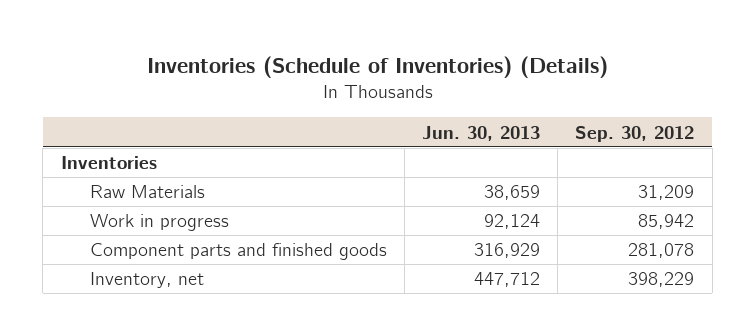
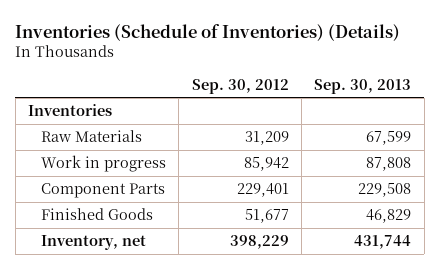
- | Jun. 30, 2013 | Sep. 30, 2012
+ | Sep. 30, 2012 | Sep. 30, 2013
- Component parts and finished goods | 316,929 | 281,078
+ Component Parts | 229,401 | 229,508
+ Finished Goods | 51,677 | 46,829

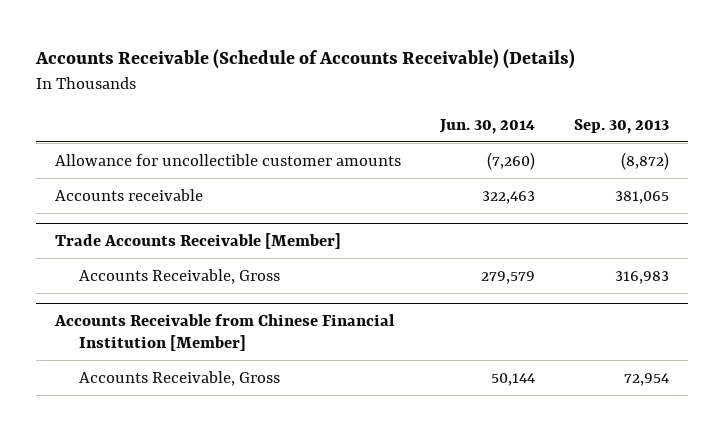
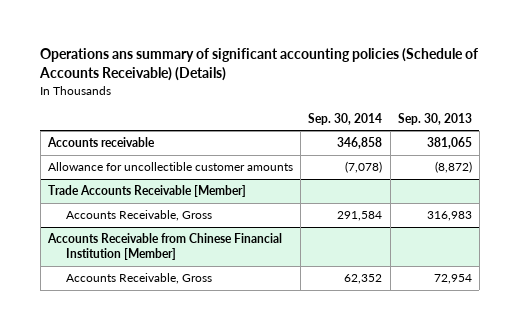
- Accounts Receivable (Schedule of Accounts Receivable) (Details)
+ Operations ans summary of significant accounting policies (Schedule of Accounts Receivable) (Details)
- | Jun. 30, 2014 | Sep. 30, 2013
+ | Sep. 30, 2014 | Sep. 30, 2013
moved down: Allowance for uncollectible customer amounts | (7,078) | (8,872)

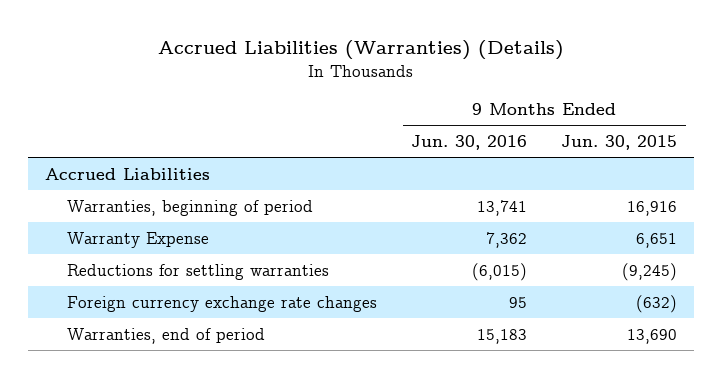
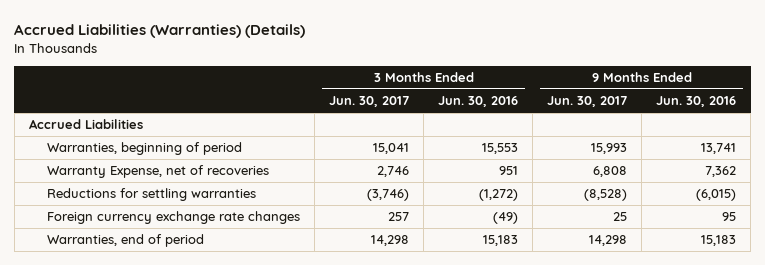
- | 9 Months Ended Jun. 30, 2016 | 9 Months Ended Jun. 30, 2015
+ | 3 Months Ended Jun. 30, 2017 | 3 Months Ended Jun. 30, 2016 | 9 Months Ended Jun. 30, 2017 | 9 Months Ended Jun. 30, 2016
- Warranty Expense | 7,362 | 6,651
+ Warranty Expense, net of recoveries | 2,746 | 951 | 6,808 | 7,362

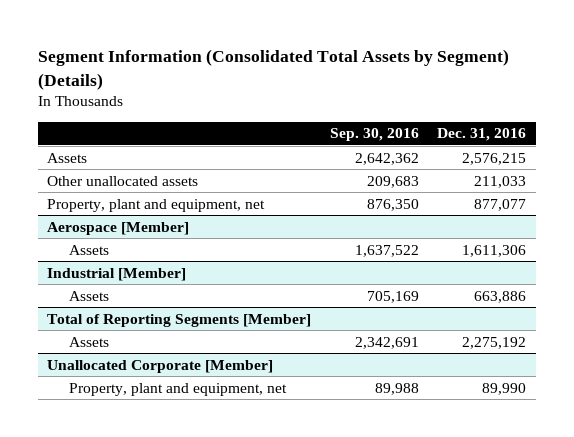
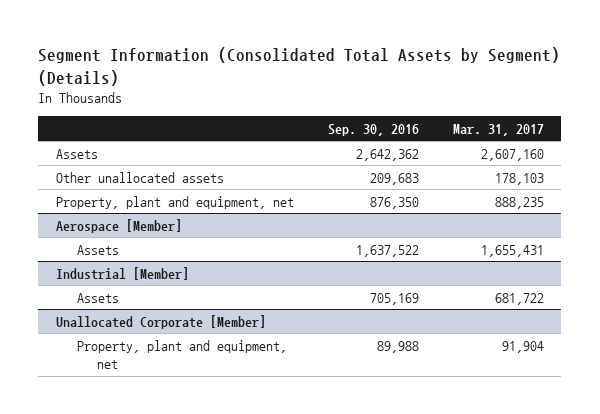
- | Sep. 30, 2016 | Dec. 31, 2016
+ | Sep. 30, 2016 | Mar. 31, 2017
- Total of Reporting Segments [Member]
- Assets | 2,342,691 | 2,275,192

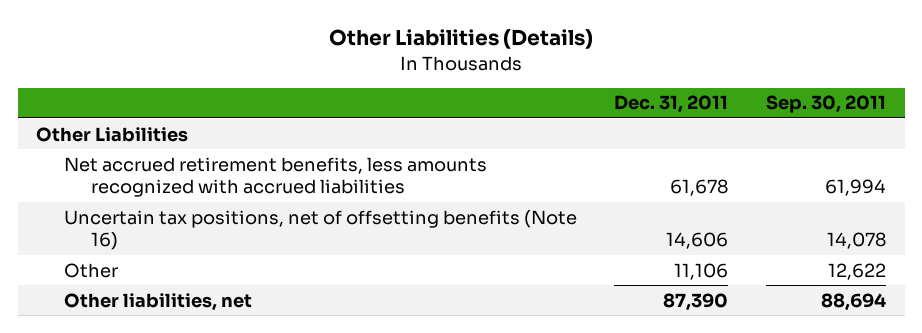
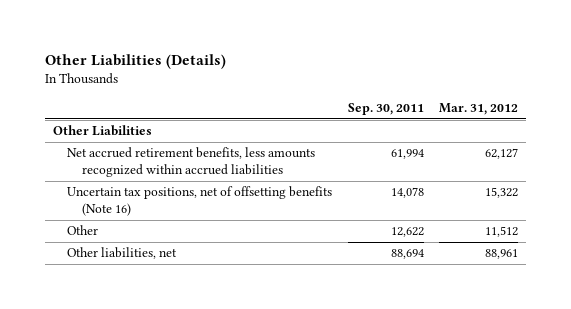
- | Dec. 31, 2011 | Sep. 30, 2011
+ | Sep. 30, 2011 | Mar. 31, 2012
- Net accrued retirement benefits, less amounts recognized with accrued liabilities | 61,678 | 61,994
+ Net accrued retirement benefits, less amounts recognized within accrued liabilities | 61,994 | 62,127

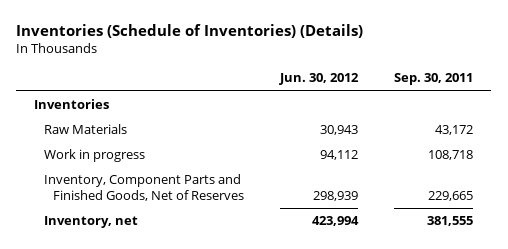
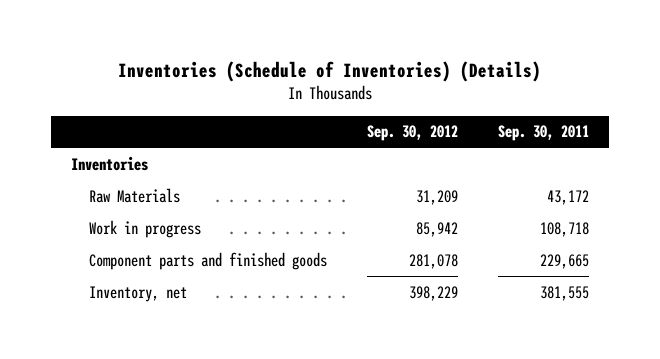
- | Jun. 30, 2012 | Sep. 30, 2011
+ | Sep. 30, 2012 | Sep. 30, 2011
- Inventory, Component Parts and Finished Goods, Net of Reserves | 298,939 | 229,665
+ Component parts and finished goods | 281,078 | 229,665

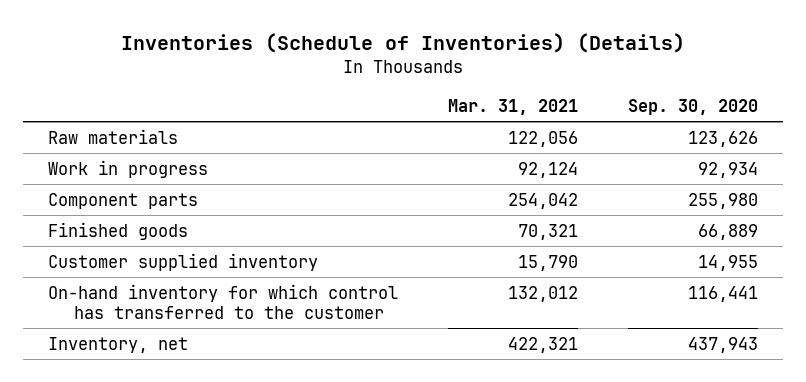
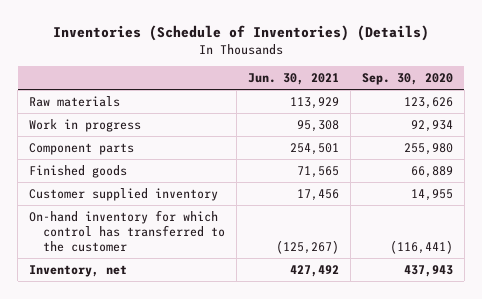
- | Mar. 31, 2021 | Sep. 30, 2020
+ | Jun. 30, 2021 | Sep. 30, 2020
- On-hand inventory for which control has transferred to the customer | 132,012 | 116,441
+ On-hand inventory for which control has transferred to the customer | (125,267) | (116,441)

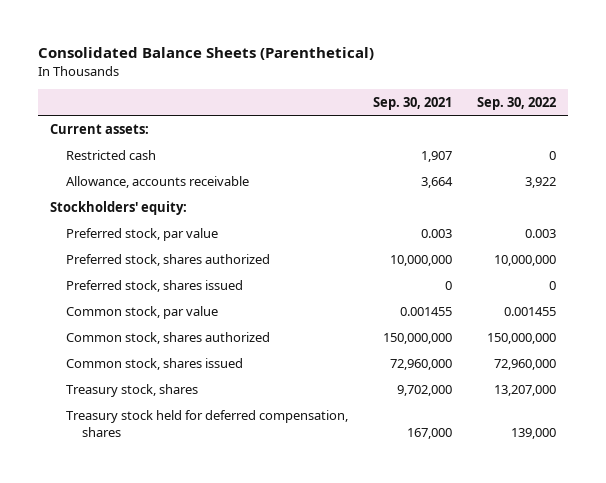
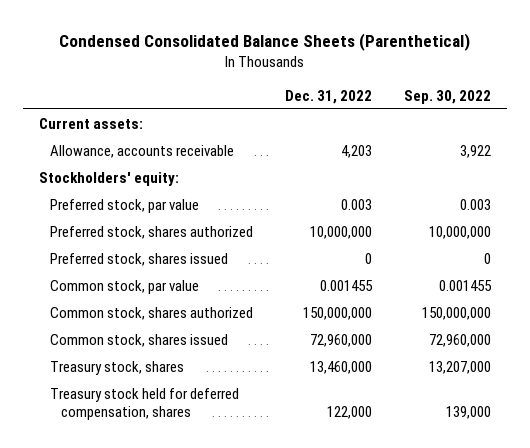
- Consolidated Balance Sheets (Parenthetical)
+ Condensed Consolidated Balance Sheets (Parenthetical)
- | Sep. 30, 2021 | Sep. 30, 2022
+ | Dec. 31, 2022 | Sep. 30, 2022
- Restricted cash | 1,907 | 0

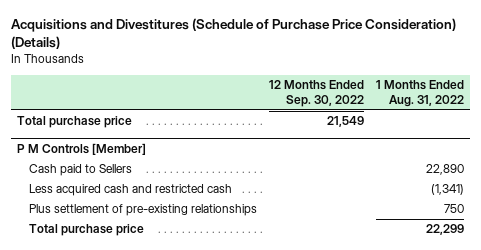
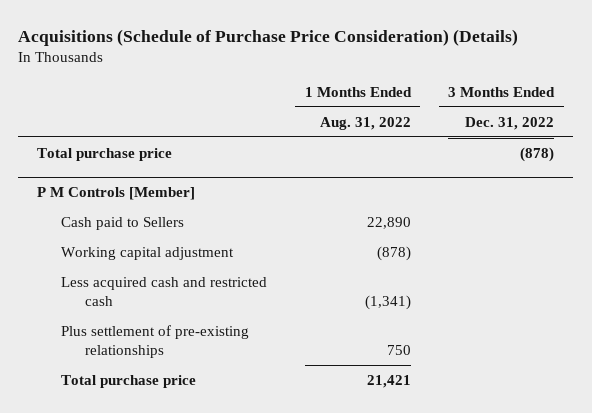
- Acquisitions and Divestitures (Schedule of Purchase Price Consideration) (Details)
+ Acquisitions (Schedule of Purchase Price Consideration) (Details)
- | 12 Months Ended Sep. 30, 2022 | 1 Months Ended Aug. 31, 2022
+ | 1 Months Ended Aug. 31, 2022 | 3 Months Ended Dec. 31, 2022
@ P M Controls [Member]
+ Working capital adjustment | (878) |
- Total purchase price | | 22,299
+ Total purchase price | 21,421 |

